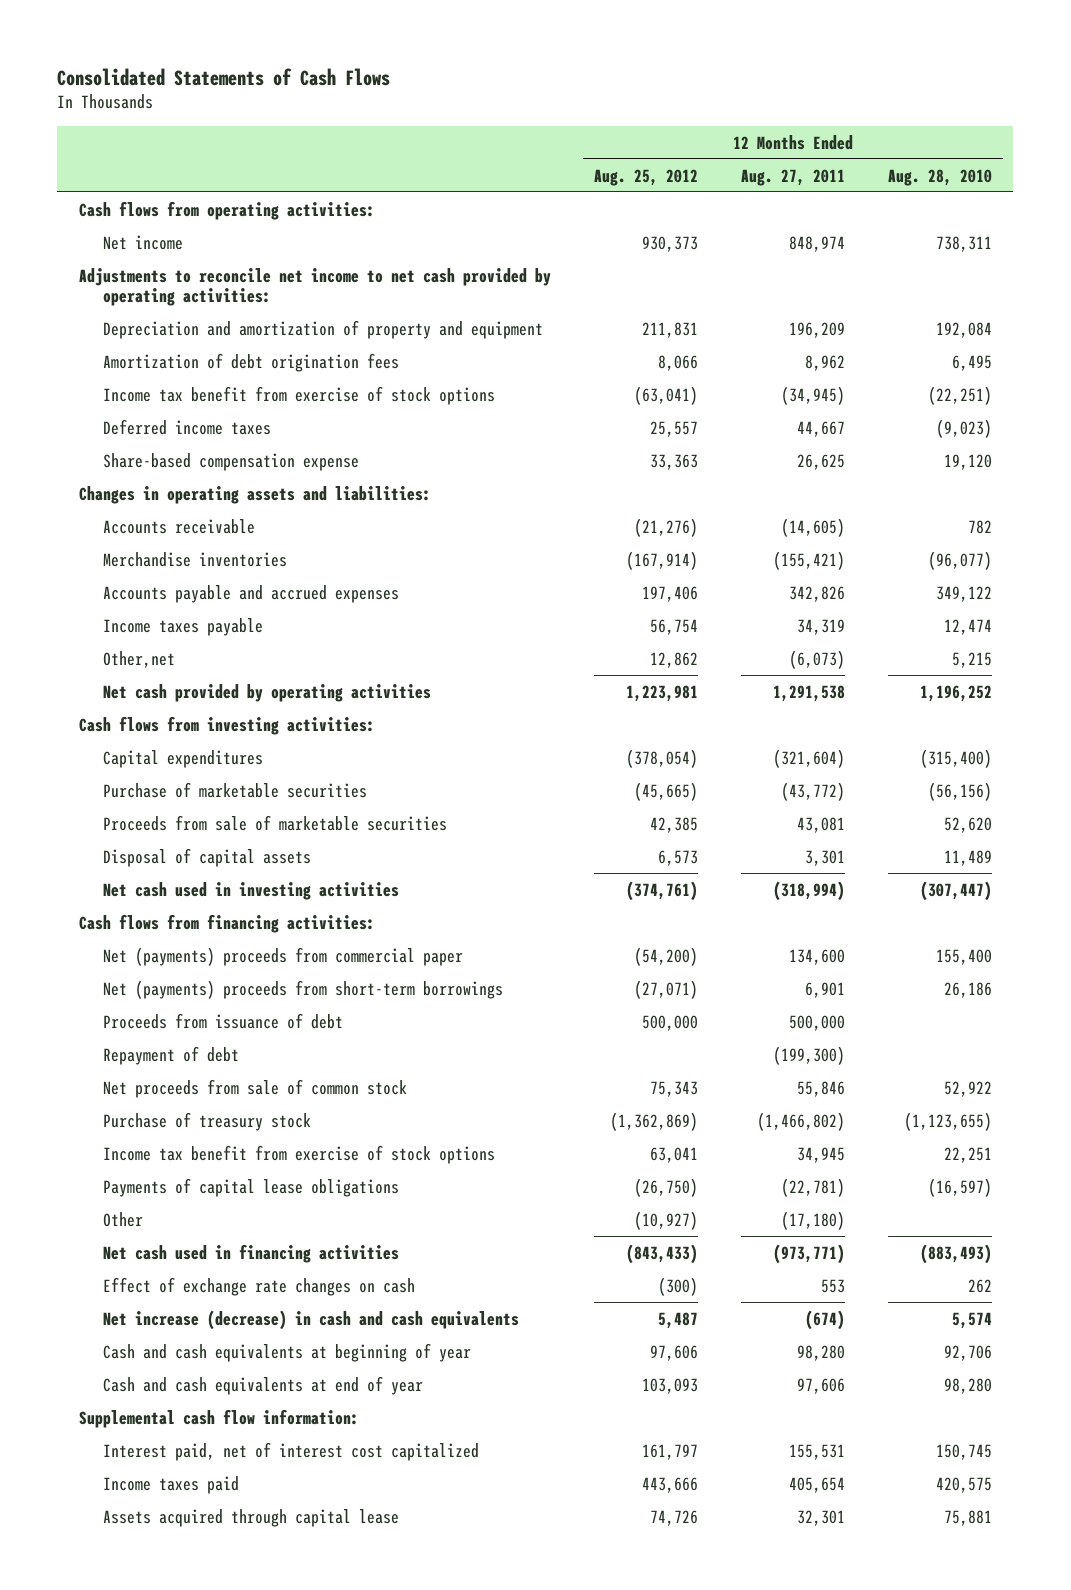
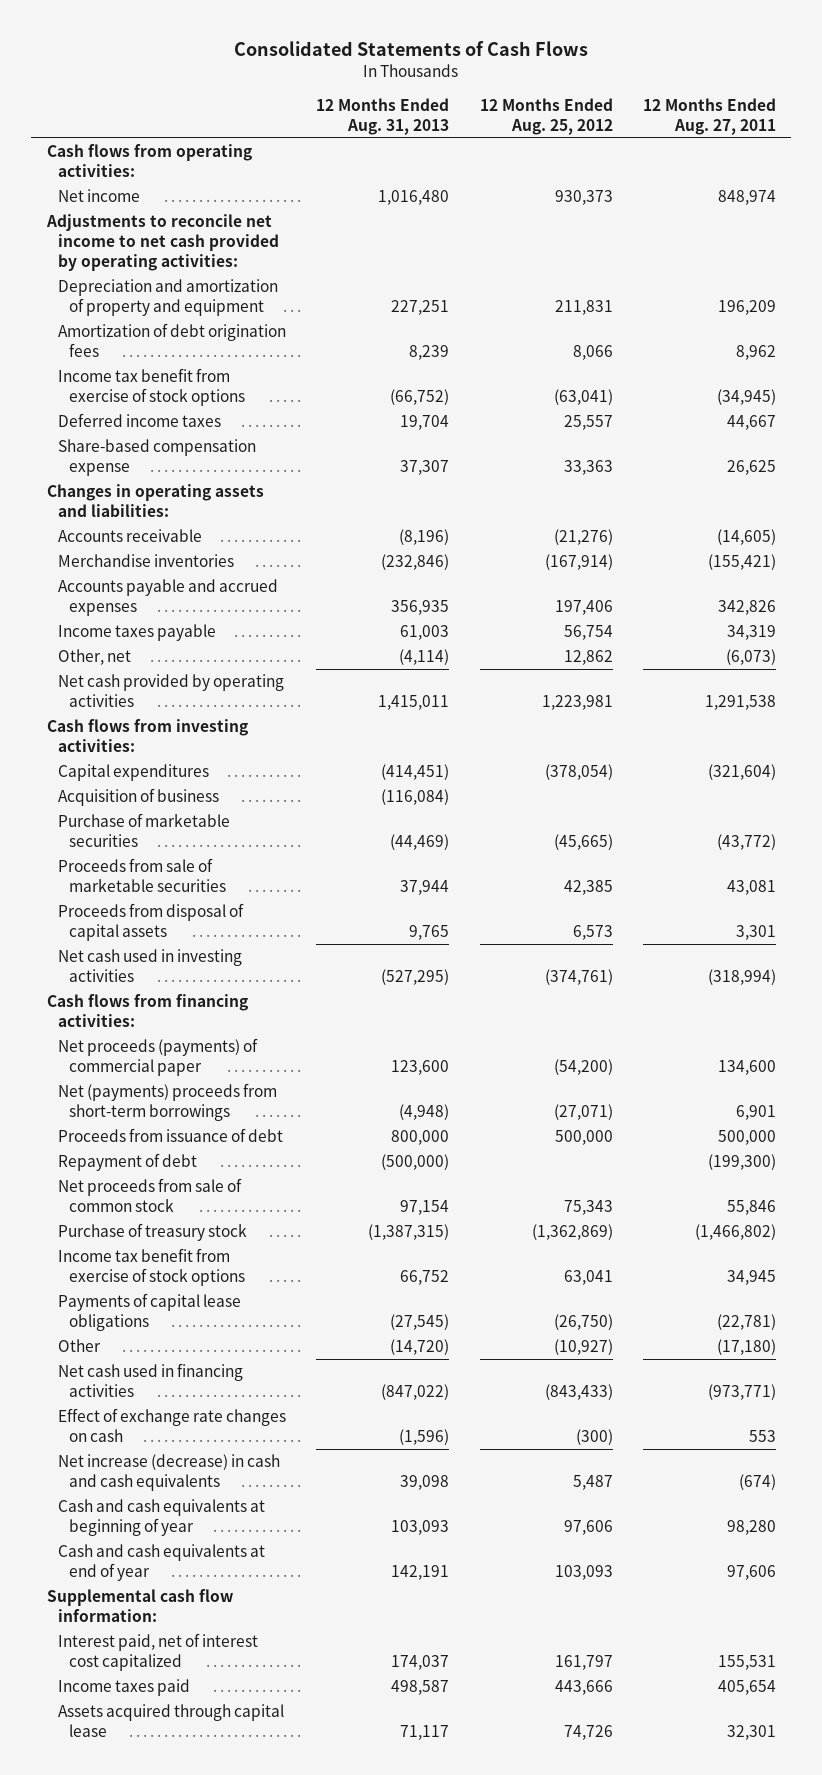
- | 12 Months Ended Aug. 25, 2012 | 12 Months Ended Aug. 27, 2011 | 12 Months Ended Aug. 28, 2010
+ | 12 Months Ended Aug. 31, 2013 | 12 Months Ended Aug. 25, 2012 | 12 Months Ended Aug. 27, 2011
- Other,net | 12,862 | (6,073) | 5,215
+ Other, net | (4,114) | 12,862 | (6,073)
+ Acquisition of business | (116,084) | |
- Disposal of capital assets | 6,573 | 3,301 | 11,489
+ Proceeds from disposal of capital assets | 9,765 | 6,573 | 3,301
- Net (payments) proceeds from commercial paper | (54,200) | 134,600 | 155,400
+ Net proceeds (payments) of commercial paper | 123,600 | (54,200) | 134,600

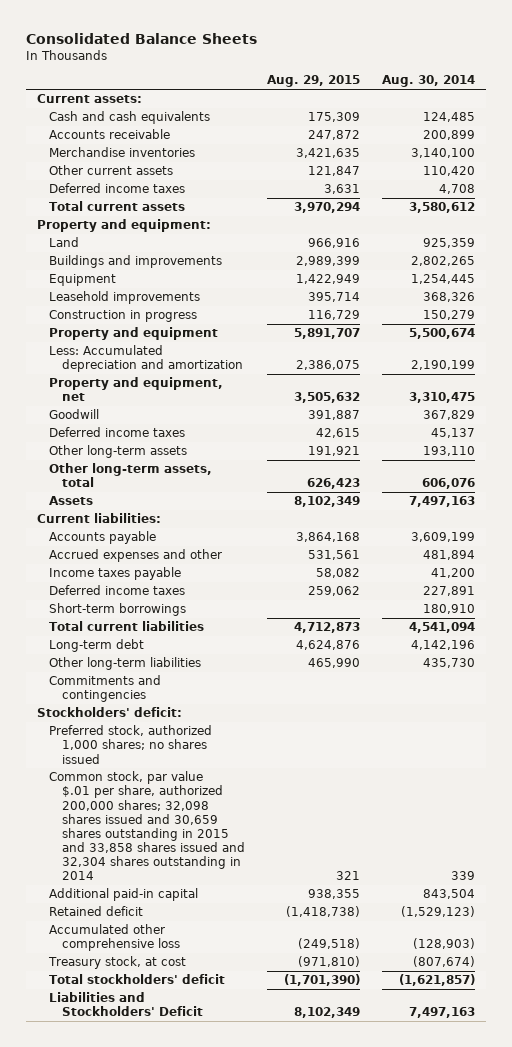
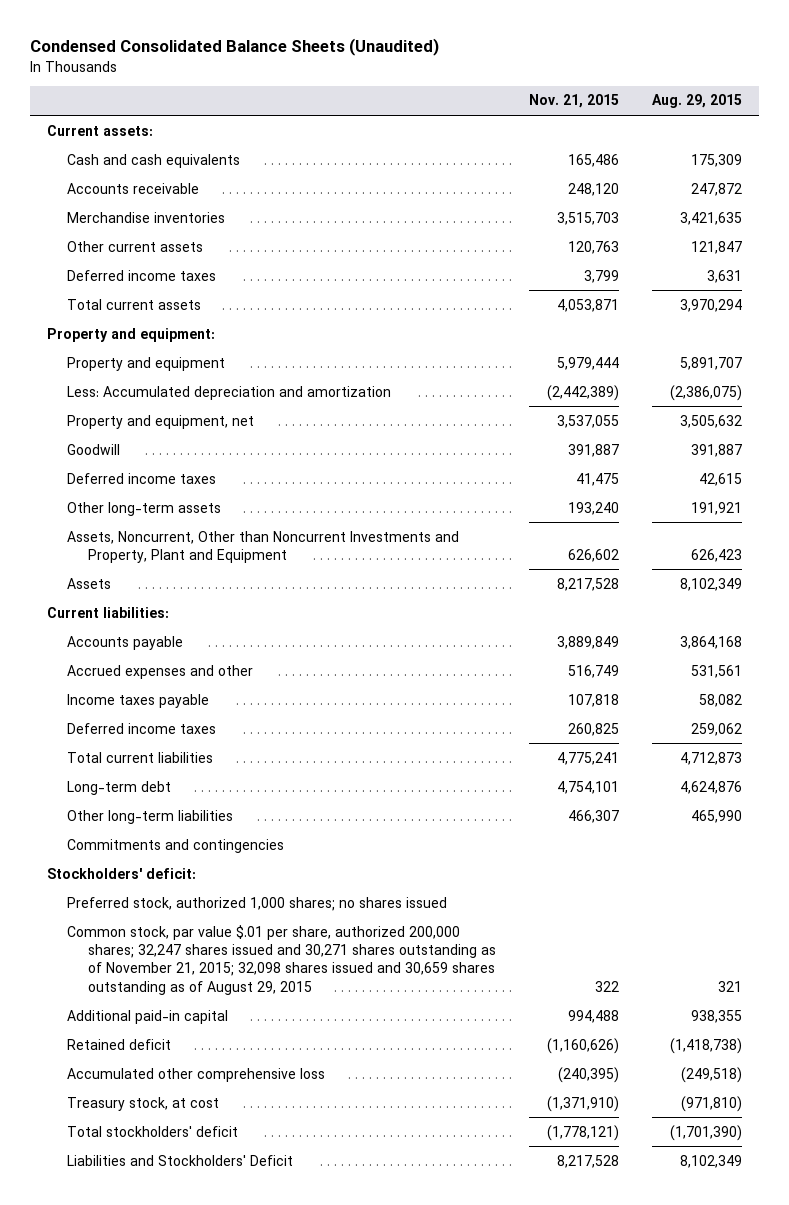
- Consolidated Balance Sheets
+ Condensed Consolidated Balance Sheets (Unaudited)
- | Aug. 29, 2015 | Aug. 30, 2014
+ | Nov. 21, 2015 | Aug. 29, 2015
- Land | 966,916 | 925,359
- Buildings and improvements | 2,989,399 | 2,802,265
- Equipment | 1,422,949 | 1,254,445
- Leasehold improvements | 395,714 | 368,326
- Construction in progress | 116,729 | 150,279
- Less: Accumulated depreciation and amortization | 2,386,075 | 2,190,199
+ Less: Accumulated depreciation and amortization | (2,442,389) | (2,386,075)
- Other long-term assets, total | 626,423 | 606,076
+ Assets, Noncurrent, Other than Noncurrent Investments and Property, Plant and Equipment | 626,602 | 626,423
- Short-term borrowings | | 180,910
- Common stock, par value $.01 per share, authorized 200,000 shares; 32,098 shares issued and 30,659 shares outstanding in 2015 and 33,858 shares issued and 32,304 shares outstanding in 2014 | 321 | 339
+ Common stock, par value $.01 per share, authorized 200,000 shares; 32,247 shares issued and 30,271 shares outstanding as of November 21, 2015; 32,098 shares issued and 30,659 shares outstanding as of August 29, 2015 | 322 | 321

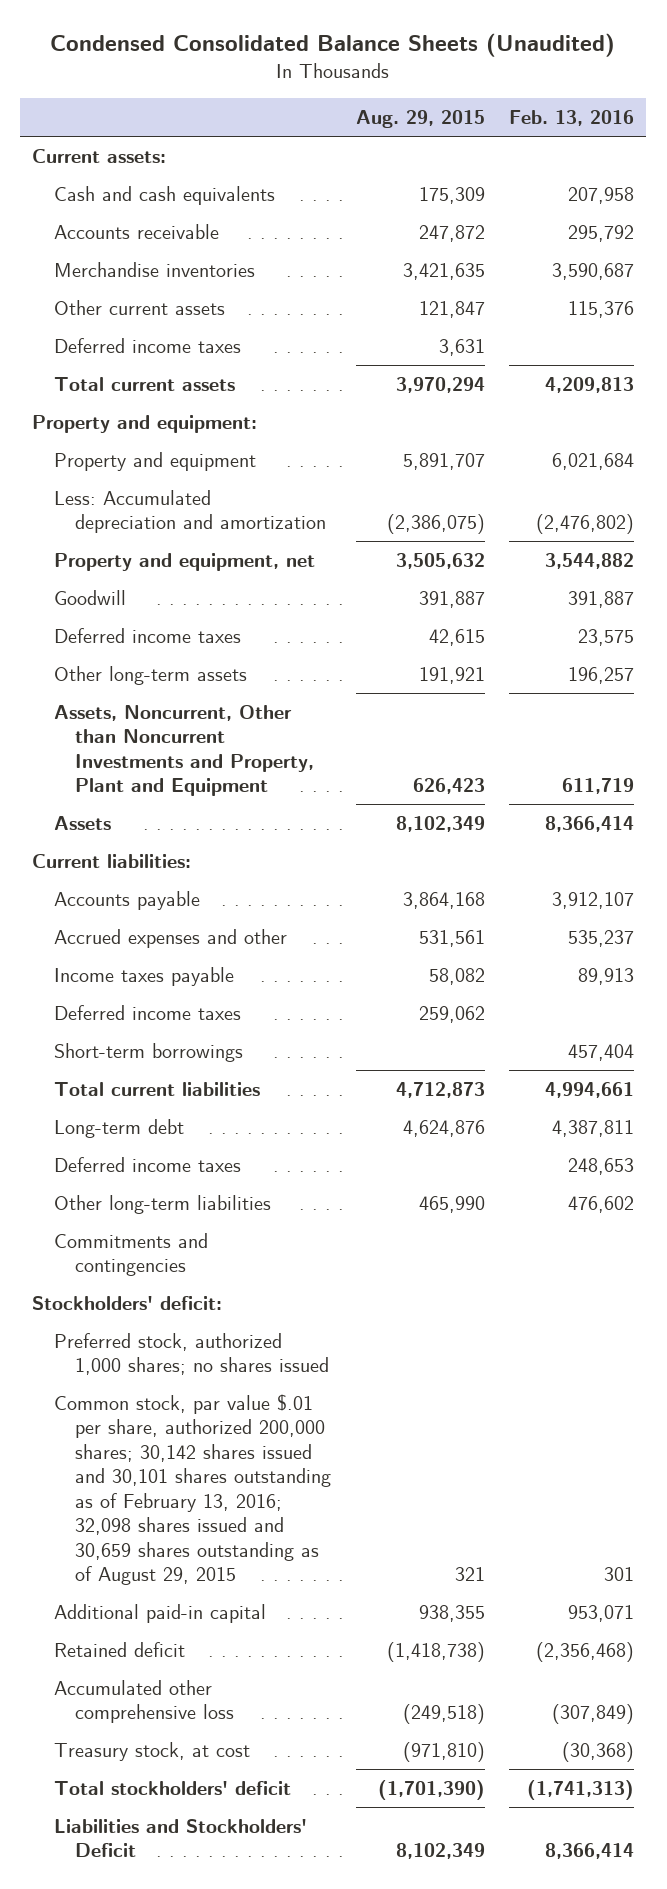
- | Nov. 21, 2015 | Aug. 29, 2015
+ | Aug. 29, 2015 | Feb. 13, 2016
+ Short-term borrowings | | 457,404
+ Deferred income taxes | | 248,653
- Common stock, par value $.01 per share, authorized 200,000 shares; 32,247 shares issued and 30,271 shares outstanding as of November 21, 2015; 32,098 shares issued and 30,659 shares outstanding as of August 29, 2015 | 322 | 321
+ Common stock, par value $.01 per share, authorized 200,000 shares; 30,142 shares issued and 30,101 shares outstanding as of February 13, 2016; 32,098 shares issued and 30,659 shares outstanding as of August 29, 2015 | 321 | 301

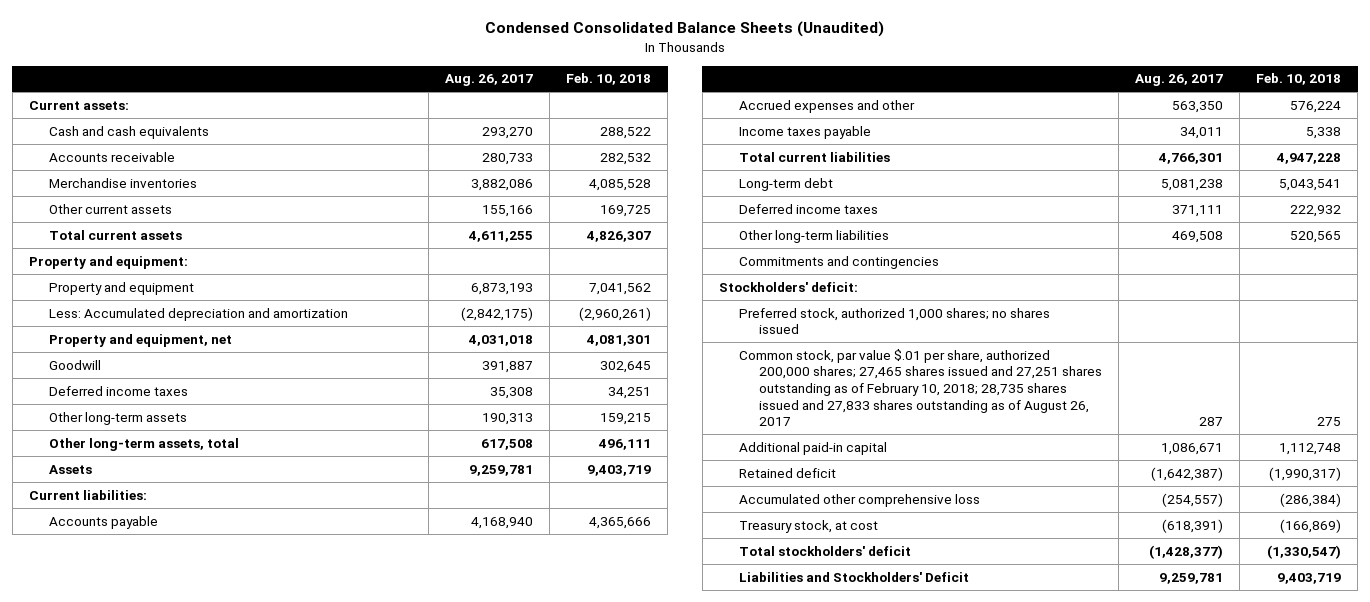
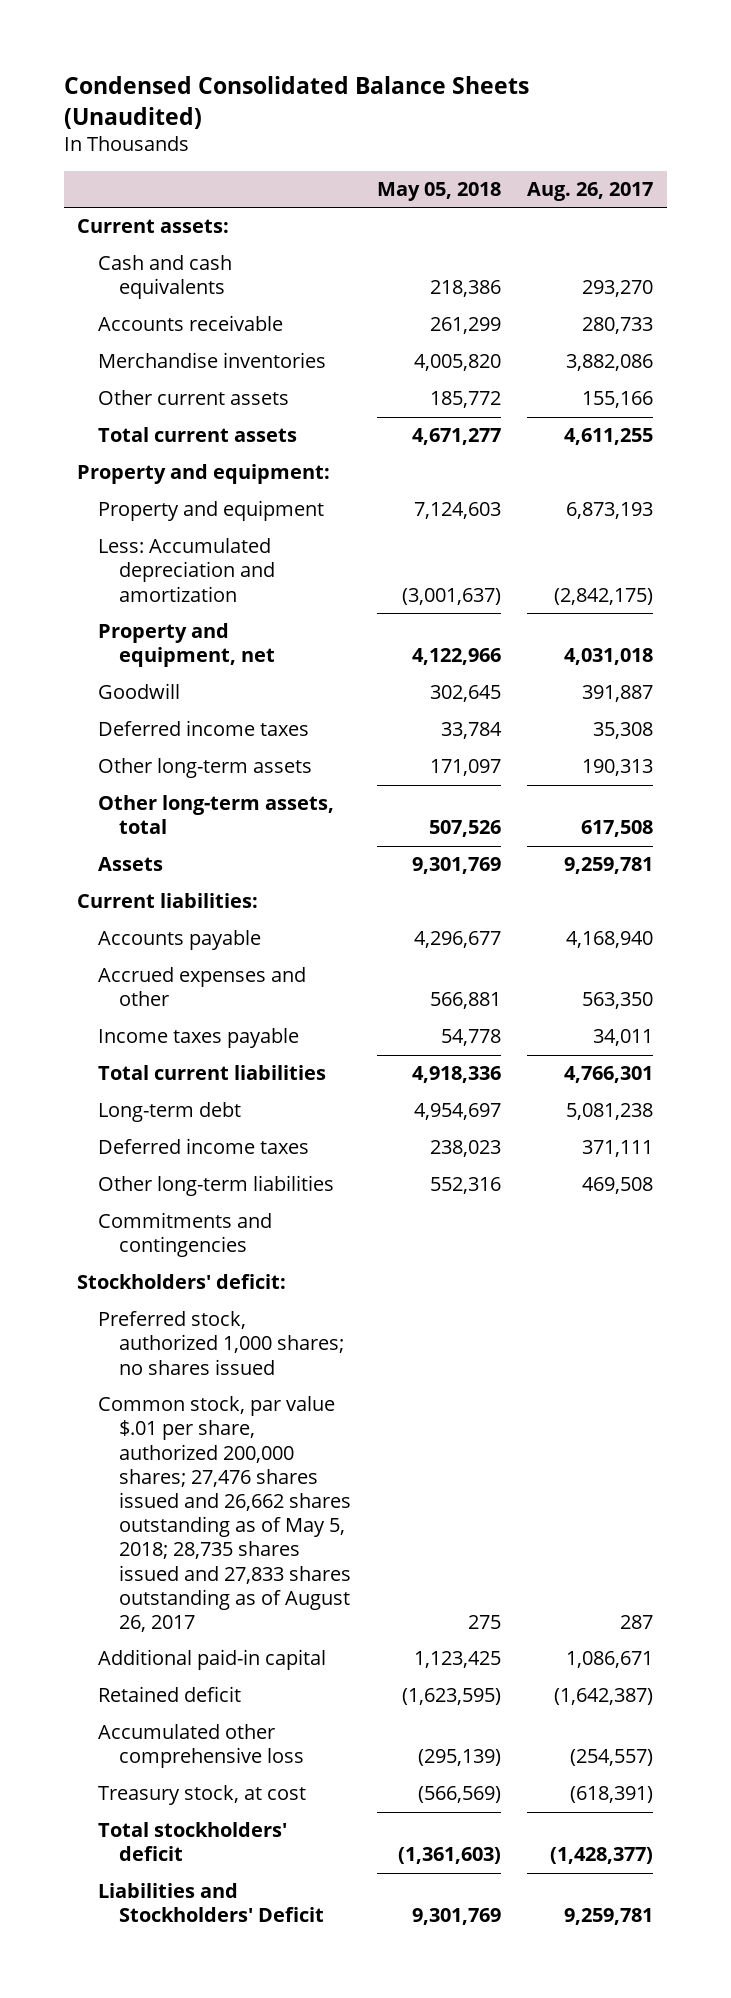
- | Aug. 26, 2017 | Feb. 10, 2018
+ | May 05, 2018 | Aug. 26, 2017
- Common stock, par value $.01 per share, authorized 200,000 shares; 27,465 shares issued and 27,251 shares outstanding as of February 10, 2018; 28,735 shares issued and 27,833 shares outstanding as of August 26, 2017 | 287 | 275
+ Common stock, par value $.01 per share, authorized 200,000 shares; 27,476 shares issued and 26,662 shares outstanding as of May 5, 2018; 28,735 shares issued and 27,833 shares outstanding as of August 26, 2017 | 275 | 287

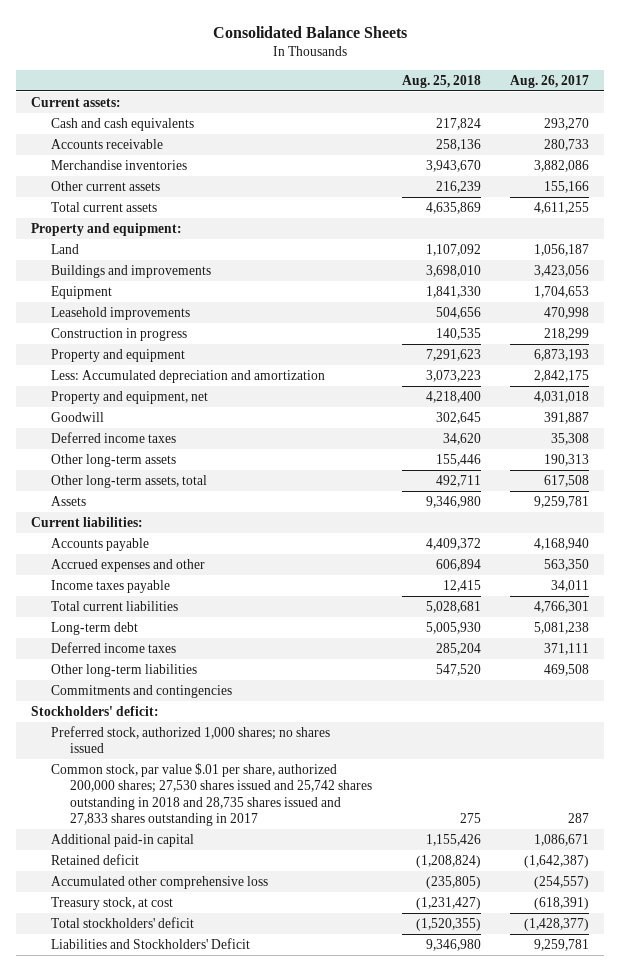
- Condensed Consolidated Balance Sheets (Unaudited)
+ Consolidated Balance Sheets
- | May 05, 2018 | Aug. 26, 2017
+ | Aug. 25, 2018 | Aug. 26, 2017
+ Land | 1,107,092 | 1,056,187
+ Buildings and improvements | 3,698,010 | 3,423,056
+ Equipment | 1,841,330 | 1,704,653
+ Leasehold improvements | 504,656 | 470,998
+ Construction in progress | 140,535 | 218,299
- Less: Accumulated depreciation and amortization | (3,001,637) | (2,842,175)
+ Less: Accumulated depreciation and amortization | 3,073,223 | 2,842,175
- Common stock, par value $.01 per share, authorized 200,000 shares; 27,476 shares issued and 26,662 shares outstanding as of May 5, 2018; 28,735 shares issued and 27,833 shares outstanding as of August 26, 2017 | 275 | 287
+ Common stock, par value $.01 per share, authorized 200,000 shares; 27,530 shares issued and 25,742 shares outstanding in 2018 and 28,735 shares issued and 27,833 shares outstanding in 2017 | 275 | 287

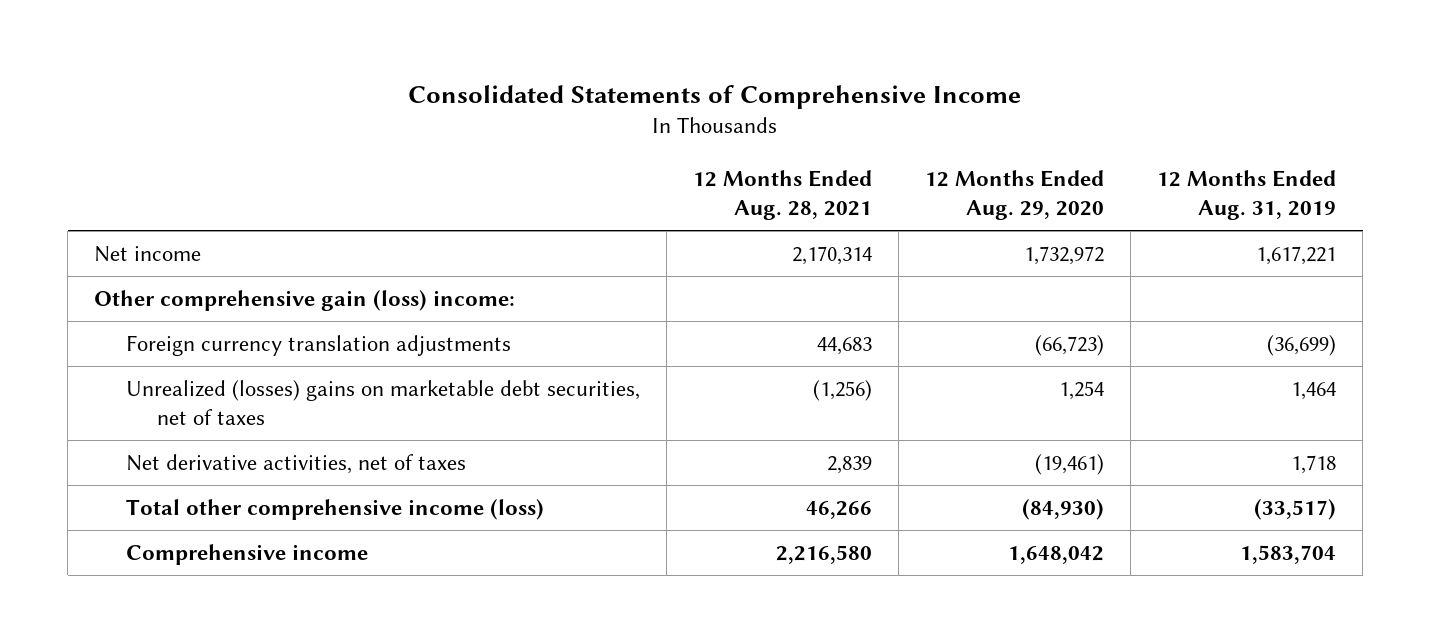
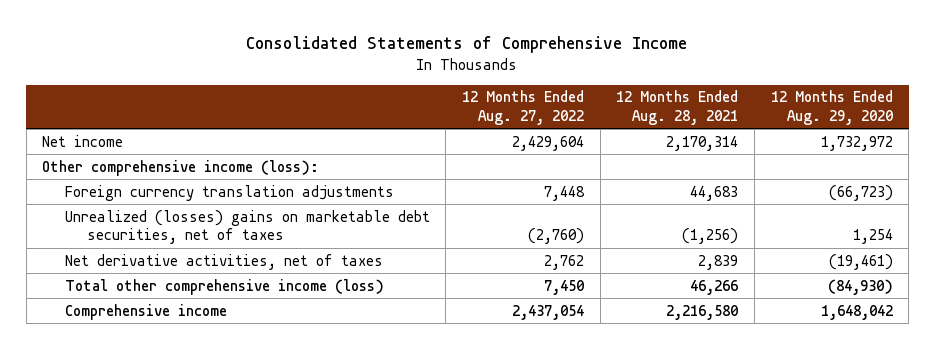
- | 12 Months Ended Aug. 28, 2021 | 12 Months Ended Aug. 29, 2020 | 12 Months Ended Aug. 31, 2019
+ | 12 Months Ended Aug. 27, 2022 | 12 Months Ended Aug. 28, 2021 | 12 Months Ended Aug. 29, 2020
- Other comprehensive gain (loss) income:
+ Other comprehensive income (loss):

